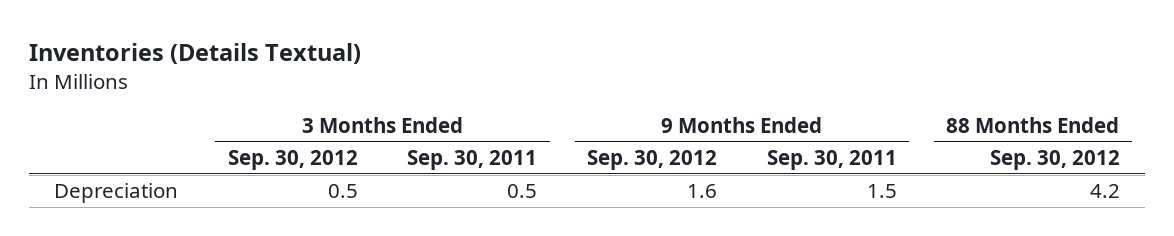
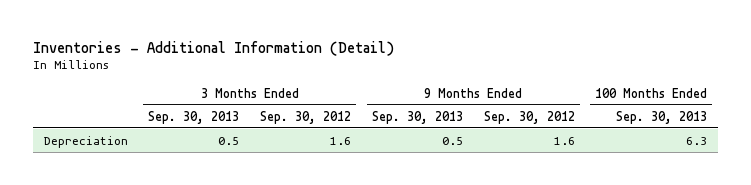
- Inventories (Details Textual)
+ Inventories - Additional Information (Detail)
- | 3 Months Ended Sep. 30, 2012 | 3 Months Ended Sep. 30, 2011 | 9 Months Ended Sep. 30, 2012 | 9 Months Ended Sep. 30, 2011 | 88 Months Ended Sep. 30, 2012
+ | 3 Months Ended Sep. 30, 2013 | 3 Months Ended Sep. 30, 2012 | 9 Months Ended Sep. 30, 2013 | 9 Months Ended Sep. 30, 2012 | 100 Months Ended Sep. 30, 2013
- Depreciation | 0.5 | 0.5 | 1.6 | 1.5 | 4.2
+ Depreciation | 0.5 | 1.6 | 0.5 | 1.6 | 6.3

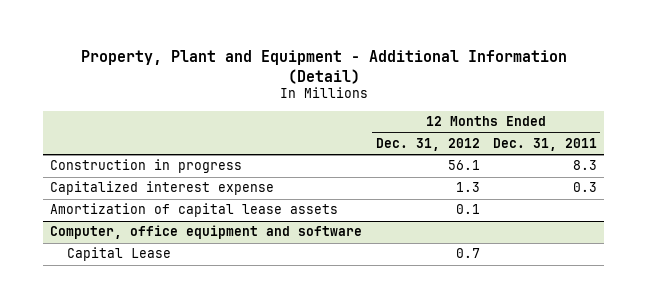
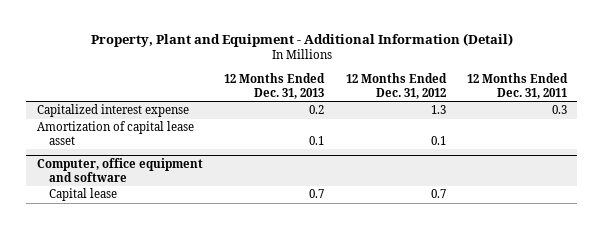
- | 12 Months Ended Dec. 31, 2012 | 12 Months Ended Dec. 31, 2011
+ | 12 Months Ended Dec. 31, 2013 | 12 Months Ended Dec. 31, 2012 | 12 Months Ended Dec. 31, 2011
- Construction in progress | 56.1 | 8.3
- Amortization of capital lease assets | 0.1 |
+ Amortization of capital lease asset | 0.1 | 0.1 |
@ Computer, office equipment and software
- Capital Lease | 0.7 |
+ Capital lease | 0.7 | 0.7 |

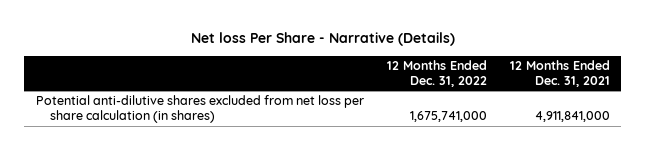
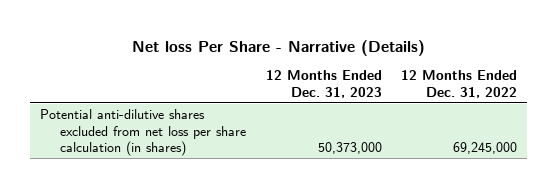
- | 12 Months Ended Dec. 31, 2022 | 12 Months Ended Dec. 31, 2021
+ | 12 Months Ended Dec. 31, 2023 | 12 Months Ended Dec. 31, 2022
- Potential anti-dilutive shares excluded from net loss per share calculation (in shares) | 1,675,741,000 | 4,911,841,000
+ Potential anti-dilutive shares excluded from net loss per share calculation (in shares) | 50,373,000 | 69,245,000

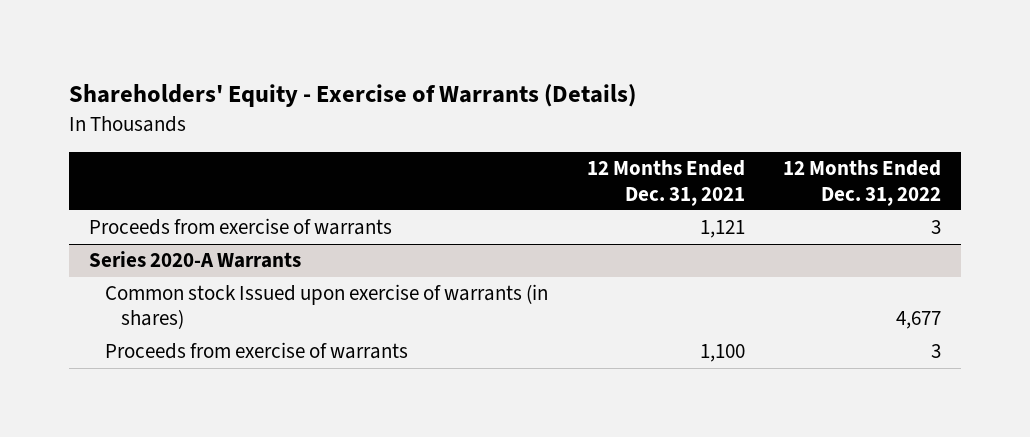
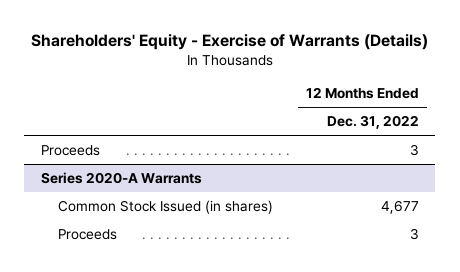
- | 12 Months Ended Dec. 31, 2021 | 12 Months Ended Dec. 31, 2022
+ | 12 Months Ended Dec. 31, 2022
- Proceeds from exercise of warrants | 1,121 | 3
+ Proceeds | 3
@ Series 2020-A Warrants
- Common stock Issued upon exercise of warrants (in shares) | | 4,677
- Proceeds from exercise of warrants | 1,100 | 3
+ Common Stock Issued (in shares) | 4,677
+ Proceeds | 3

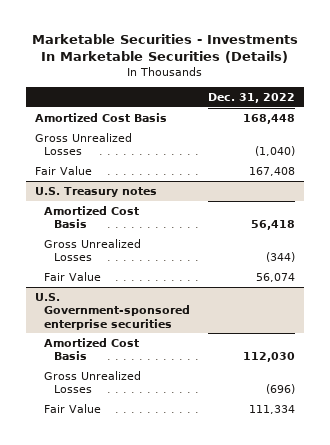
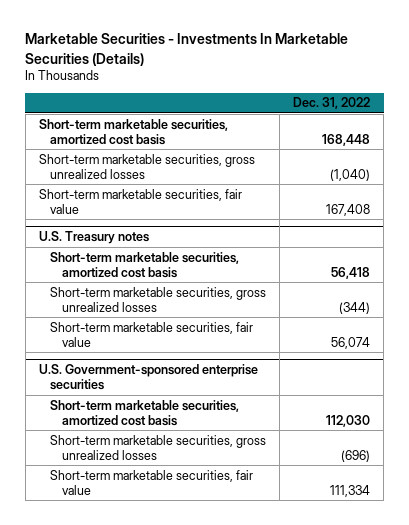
- Amortized Cost Basis | 168,448
- Gross Unrealized Losses | (1,040)
- Fair Value | 167,408
+ Short-term marketable securities, amortized cost basis | 168,448
+ Short-term marketable securities, gross unrealized losses | (1,040)
+ Short-term marketable securities, fair value | 167,408
@ U.S. Treasury notes
- Amortized Cost Basis | 56,418
- Gross Unrealized Losses | (344)
- Fair Value | 56,074
+ Short-term marketable securities, amortized cost basis | 56,418
+ Short-term marketable securities, gross unrealized losses | (344)
+ Short-term marketable securities, fair value | 56,074
@ U.S. Government-sponsored enterprise securities
- Amortized Cost Basis | 112,030
- Gross Unrealized Losses | (696)
- Fair Value | 111,334
+ Short-term marketable securities, amortized cost basis | 112,030
+ Short-term marketable securities, gross unrealized losses | (696)
+ Short-term marketable securities, fair value | 111,334

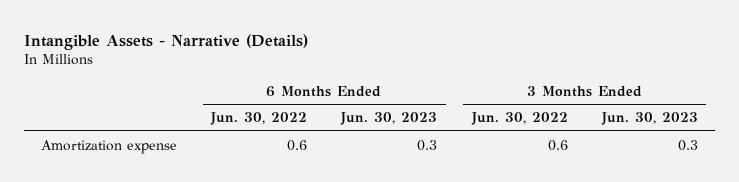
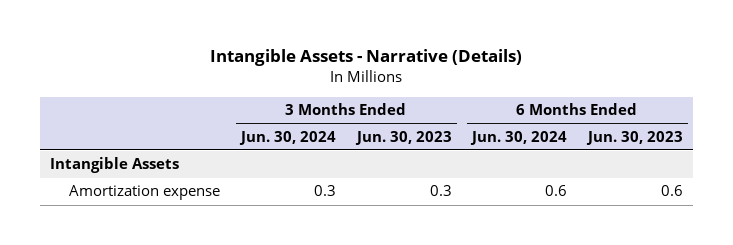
- | 6 Months Ended Jun. 30, 2022 | 6 Months Ended Jun. 30, 2023 | 3 Months Ended Jun. 30, 2022 | 3 Months Ended Jun. 30, 2023
+ | 3 Months Ended Jun. 30, 2024 | 3 Months Ended Jun. 30, 2023 | 6 Months Ended Jun. 30, 2024 | 6 Months Ended Jun. 30, 2023
- Amortization expense | 0.6 | 0.3 | 0.6 | 0.3
+ Intangible Assets
+ Amortization expense | 0.3 | 0.3 | 0.6 | 0.6

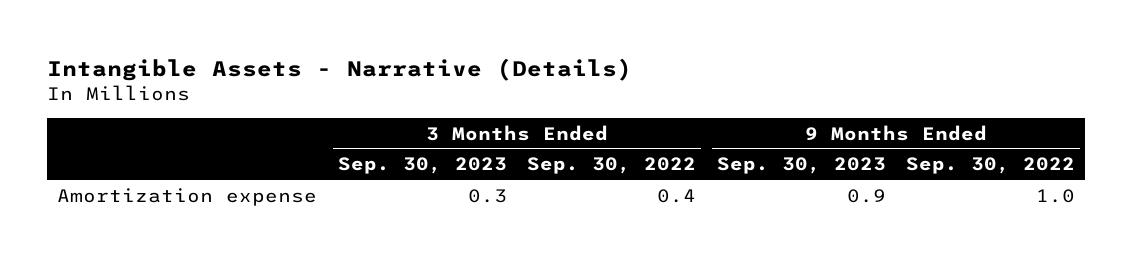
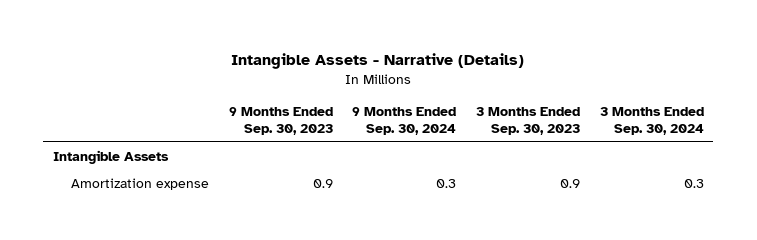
- | 3 Months Ended Sep. 30, 2023 | 3 Months Ended Sep. 30, 2022 | 9 Months Ended Sep. 30, 2023 | 9 Months Ended Sep. 30, 2022
+ | 9 Months Ended Sep. 30, 2023 | 9 Months Ended Sep. 30, 2024 | 3 Months Ended Sep. 30, 2023 | 3 Months Ended Sep. 30, 2024
- Amortization expense | 0.3 | 0.4 | 0.9 | 1.0
+ Intangible Assets
+ Amortization expense | 0.9 | 0.3 | 0.9 | 0.3

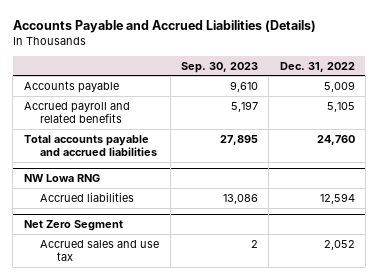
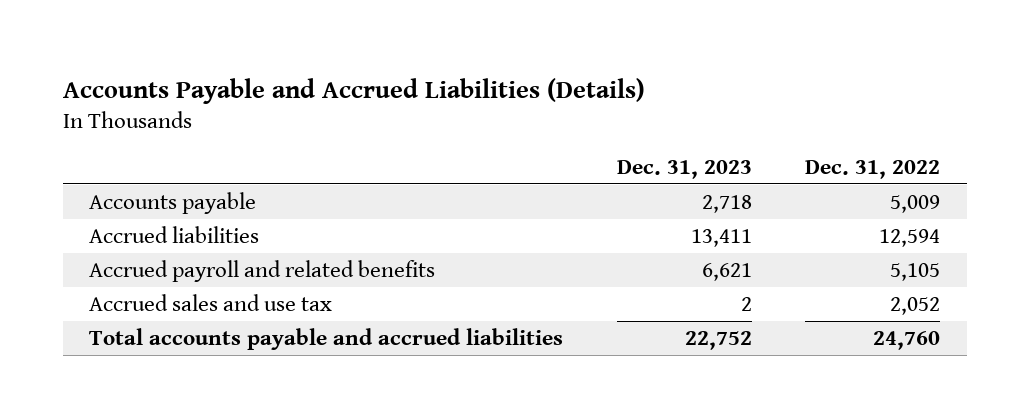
- | Sep. 30, 2023 | Dec. 31, 2022
+ | Dec. 31, 2023 | Dec. 31, 2022
- NW Lowa RNG
- Net Zero Segment
moved down: Accrued payroll and related benefits | 6,621 | 5,105
moved down: Total accounts payable and accrued liabilities | 22,752 | 24,760

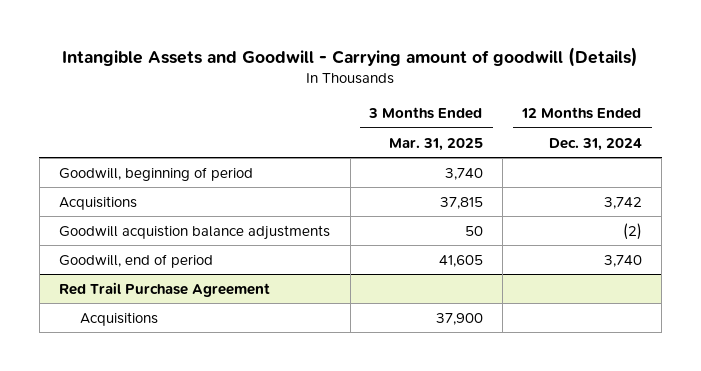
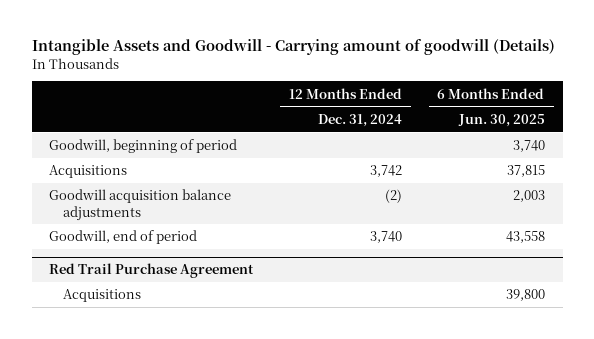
- | 3 Months Ended Mar. 31, 2025 | 12 Months Ended Dec. 31, 2024
+ | 12 Months Ended Dec. 31, 2024 | 6 Months Ended Jun. 30, 2025
- Goodwill acquistion balance adjustments | 50 | (2)
+ Goodwill acquisition balance adjustments | (2) | 2,003

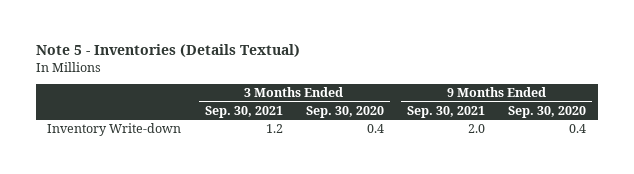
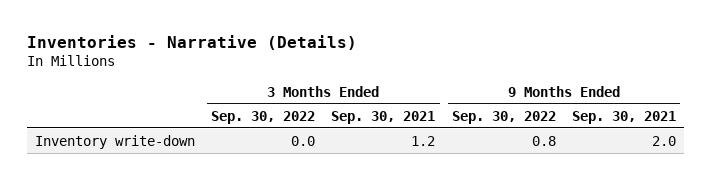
- Note 5 - Inventories (Details Textual)
+ Inventories - Narrative (Details)
- | 3 Months Ended Sep. 30, 2021 | 3 Months Ended Sep. 30, 2020 | 9 Months Ended Sep. 30, 2021 | 9 Months Ended Sep. 30, 2020
+ | 3 Months Ended Sep. 30, 2022 | 3 Months Ended Sep. 30, 2021 | 9 Months Ended Sep. 30, 2022 | 9 Months Ended Sep. 30, 2021
- Inventory Write-down | 1.2 | 0.4 | 2.0 | 0.4
+ Inventory write-down | 0.0 | 1.2 | 0.8 | 2.0

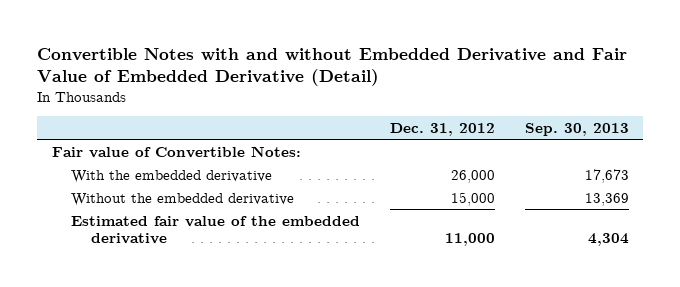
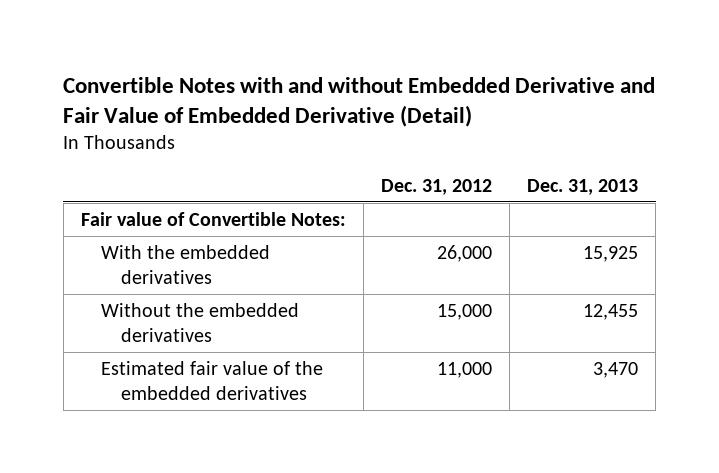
- | Dec. 31, 2012 | Sep. 30, 2013
+ | Dec. 31, 2012 | Dec. 31, 2013
- With the embedded derivative | 26,000 | 17,673
- Without the embedded derivative | 15,000 | 13,369
- Estimated fair value of the embedded derivative | 11,000 | 4,304
+ With the embedded derivatives | 26,000 | 15,925
+ Without the embedded derivatives | 15,000 | 12,455
+ Estimated fair value of the embedded derivatives | 11,000 | 3,470

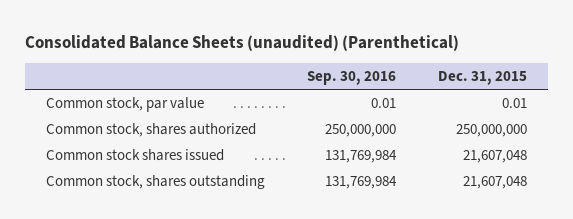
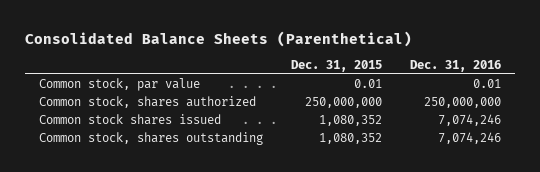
- Consolidated Balance Sheets (unaudited) (Parenthetical)
+ Consolidated Balance Sheets (Parenthetical)
- | Sep. 30, 2016 | Dec. 31, 2015
+ | Dec. 31, 2015 | Dec. 31, 2016
- Common stock shares issued | 131,769,984 | 21,607,048
- Common stock, shares outstanding | 131,769,984 | 21,607,048
+ Common stock shares issued | 1,080,352 | 7,074,246
+ Common stock, shares outstanding | 1,080,352 | 7,074,246

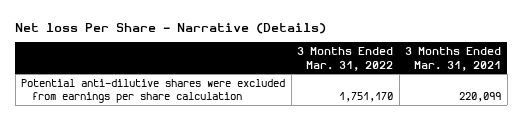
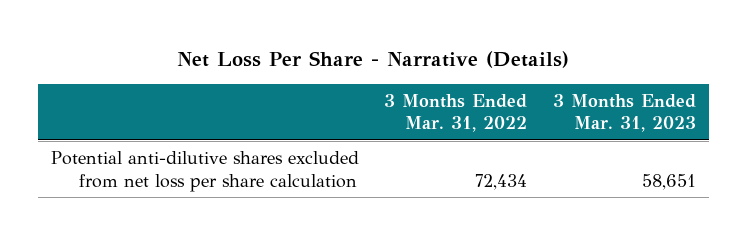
- Net loss Per Share - Narrative (Details)
+ Net Loss Per Share - Narrative (Details)
- | 3 Months Ended Mar. 31, 2022 | 3 Months Ended Mar. 31, 2021
+ | 3 Months Ended Mar. 31, 2022 | 3 Months Ended Mar. 31, 2023
- Potential anti-dilutive shares were excluded from earnings per share calculation | 1,751,170 | 220,099
+ Potential anti-dilutive shares excluded from net loss per share calculation | 72,434 | 58,651

